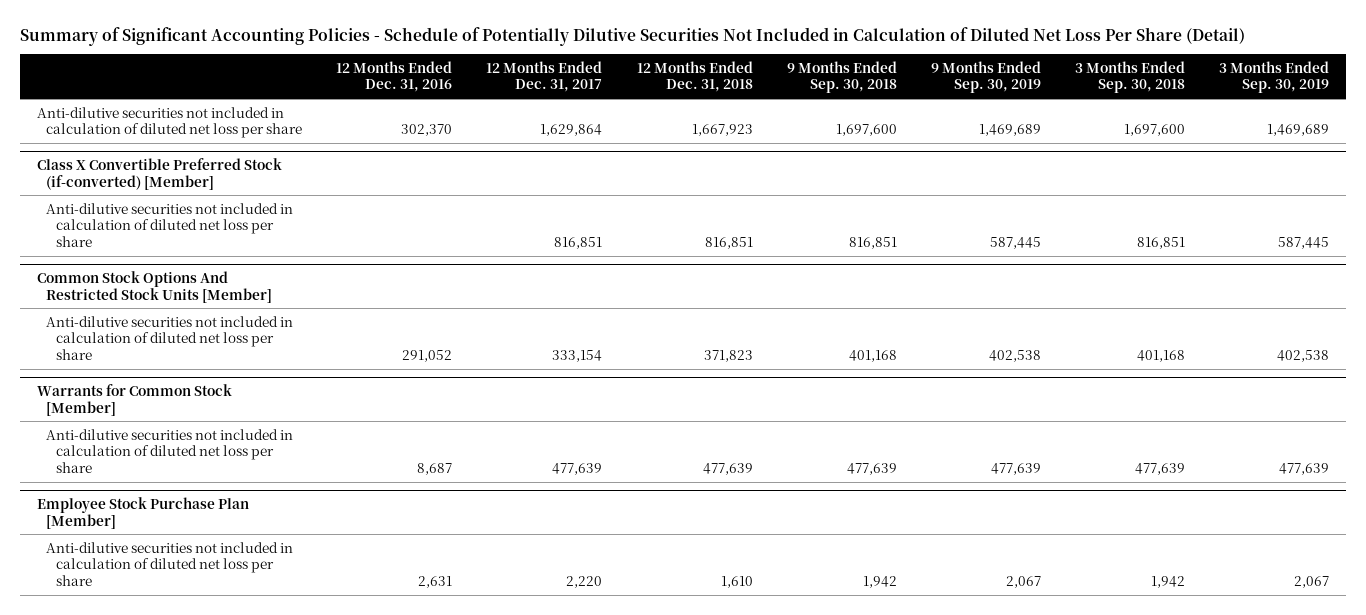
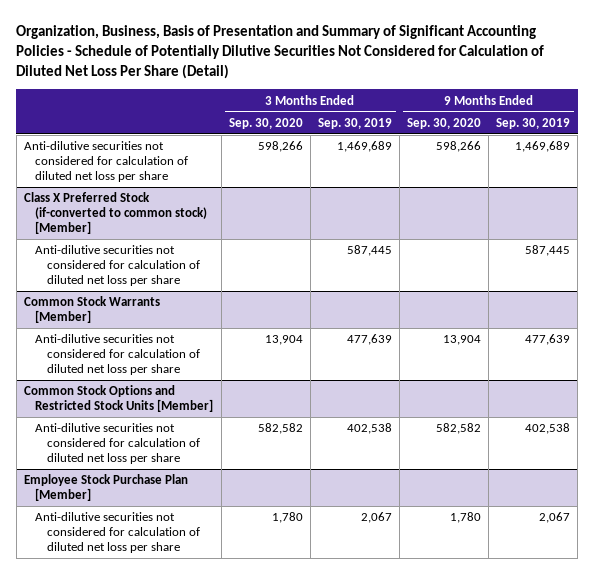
- Summary of Significant Accounting Policies - Schedule of Potentially Dilutive Securities Not Included in Calculation of Diluted Net Loss Per Share (Detail)
+ Organization, Business, Basis of Presentation and Summary of Significant Accounting Policies - Schedule of Potentially Dilutive Securities Not Considered for Calculation of Diluted Net Loss Per Share (Detail)
- | 12 Months Ended Dec. 31, 2016 | 12 Months Ended Dec. 31, 2017 | 12 Months Ended Dec. 31, 2018 | 9 Months Ended Sep. 30, 2018 | 9 Months Ended Sep. 30, 2019 | 3 Months Ended Sep. 30, 2018 | 3 Months Ended Sep. 30, 2019
+ | 3 Months Ended Sep. 30, 2020 | 3 Months Ended Sep. 30, 2019 | 9 Months Ended Sep. 30, 2020 | 9 Months Ended Sep. 30, 2019
- Anti-dilutive securities not included in calculation of diluted net loss per share | 302,370 | 1,629,864 | 1,667,923 | 1,697,600 | 1,469,689 | 1,697,600 | 1,469,689
- Class X Convertible Preferred Stock (if-converted) [Member]
- Anti-dilutive securities not included in calculation of diluted net loss per share | | 816,851 | 816,851 | 816,851 | 587,445 | 816,851 | 587,445
- Common Stock Options And Restricted Stock Units [Member]
- Anti-dilutive securities not included in calculation of diluted net loss per share | 291,052 | 333,154 | 371,823 | 401,168 | 402,538 | 401,168 | 402,538
- Warrants for Common Stock [Member]
- Anti-dilutive securities not included in calculation of diluted net loss per share | 8,687 | 477,639 | 477,639 | 477,639 | 477,639 | 477,639 | 477,639
+ Anti-dilutive securities not considered for calculation of diluted net loss per share | 598,266 | 1,469,689 | 598,266 | 1,469,689
+ Class X Preferred Stock (if-converted to common stock) [Member]
+ Anti-dilutive securities not considered for calculation of diluted net loss per share | | 587,445 | | 587,445
+ Common Stock Warrants [Member]
+ Anti-dilutive securities not considered for calculation of diluted net loss per share | 13,904 | 477,639 | 13,904 | 477,639
+ Common Stock Options and Restricted Stock Units [Member]
+ Anti-dilutive securities not considered for calculation of diluted net loss per share | 582,582 | 402,538 | 582,582 | 402,538
@ Employee Stock Purchase Plan [Member]
- Anti-dilutive securities not included in calculation of diluted net loss per share | 2,631 | 2,220 | 1,610 | 1,942 | 2,067 | 1,942 | 2,067
+ Anti-dilutive securities not considered for calculation of diluted net loss per share | 1,780 | 2,067 | 1,780 | 2,067

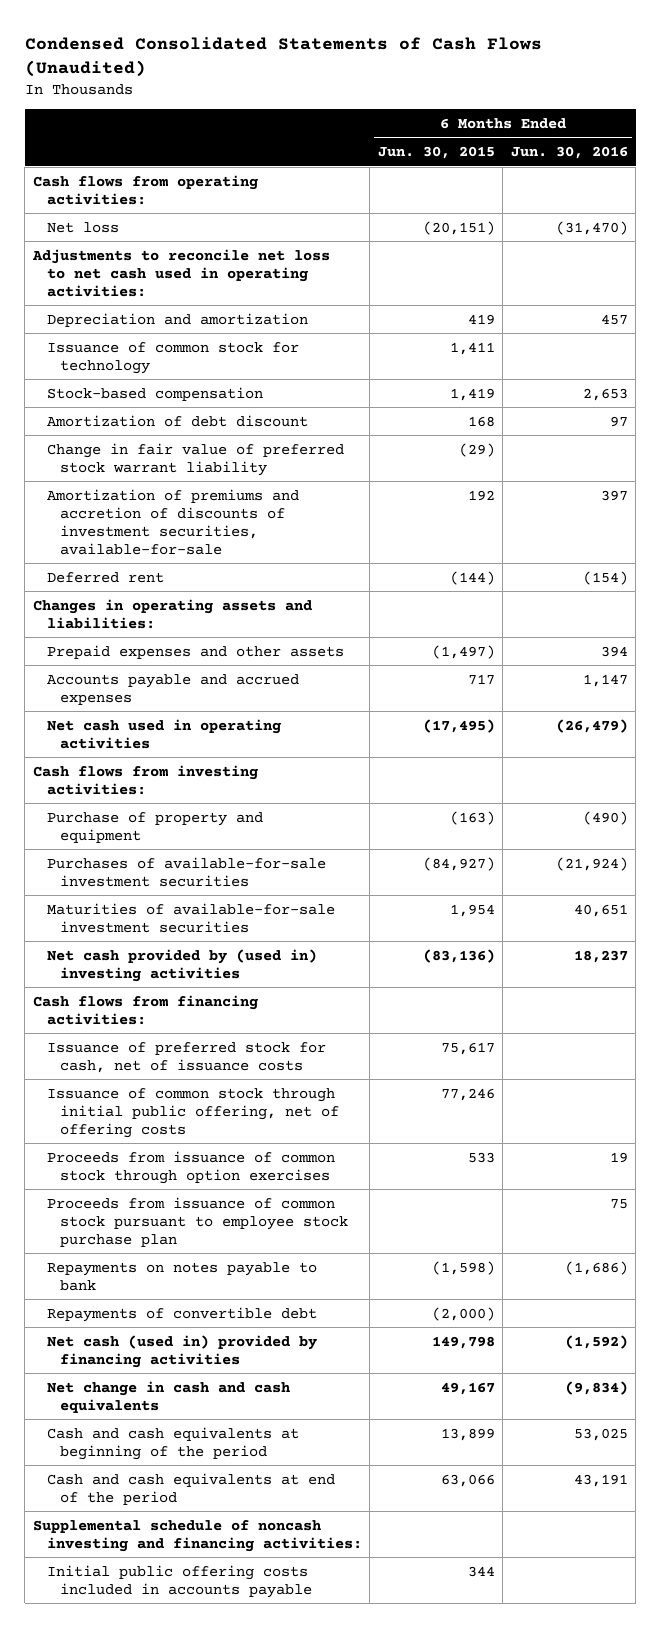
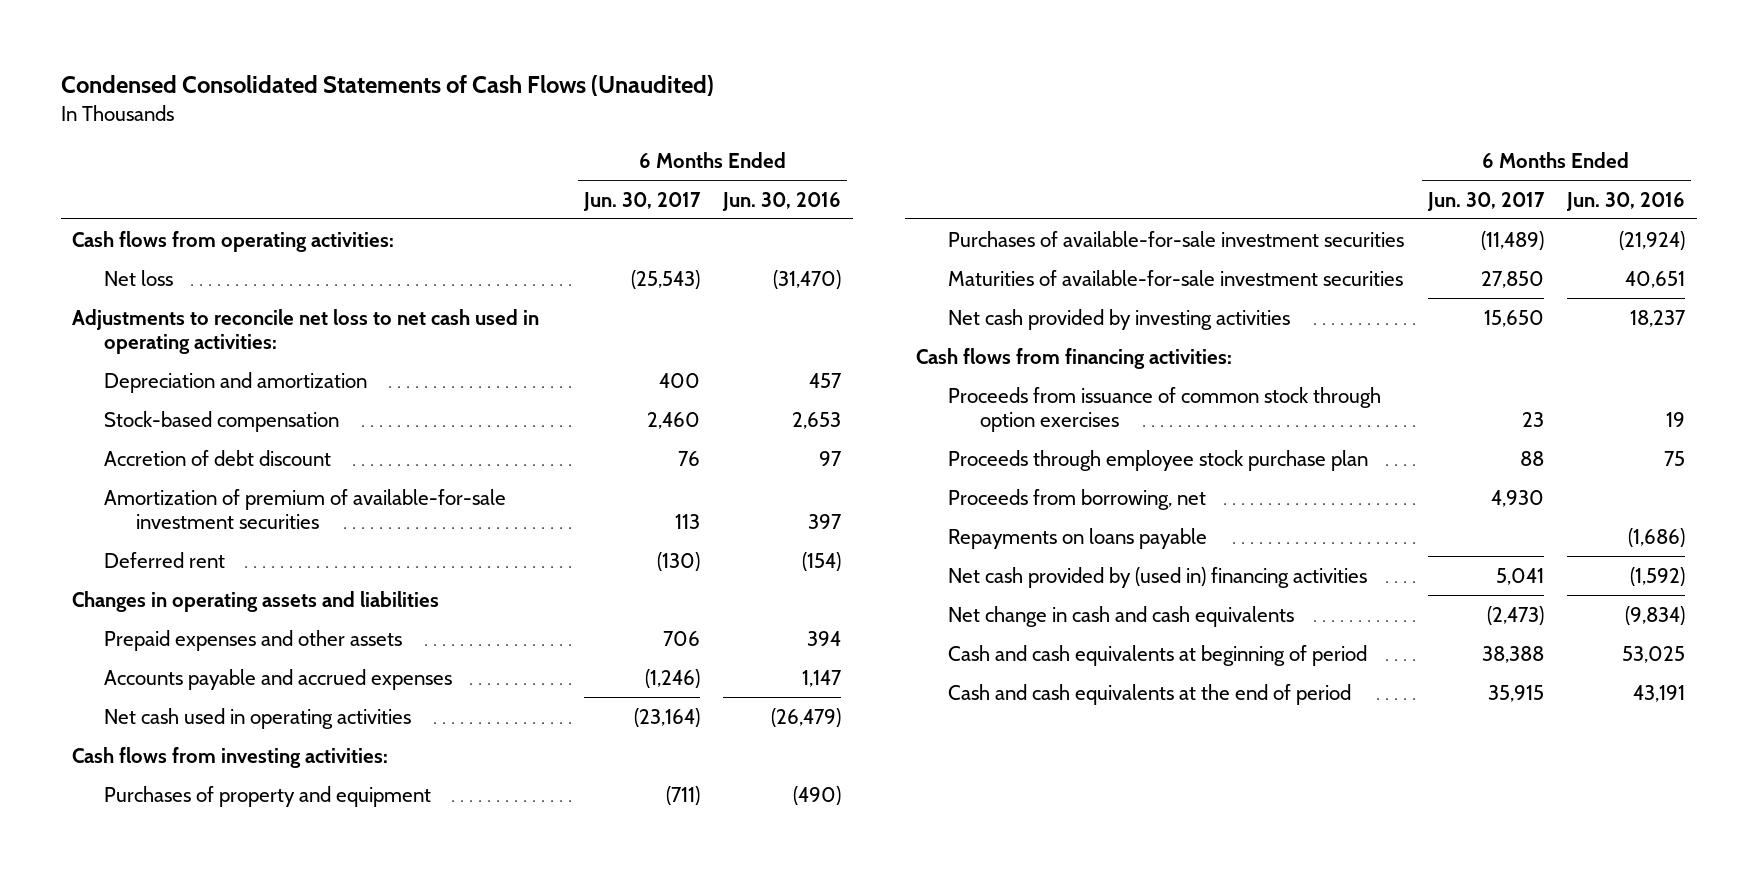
- | 6 Months Ended Jun. 30, 2015 | 6 Months Ended Jun. 30, 2016
+ | 6 Months Ended Jun. 30, 2017 | 6 Months Ended Jun. 30, 2016
- Issuance of common stock for technology | 1,411 |
- Amortization of debt discount | 168 | 97
- Change in fair value of preferred stock warrant liability | (29) |
- Amortization of premiums and accretion of discounts of investment securities, available-for-sale | 192 | 397
+ Accretion of debt discount | 76 | 97
+ Amortization of premium of available-for-sale investment securities | 113 | 397
- Changes in operating assets and liabilities:
+ Changes in operating assets and liabilities
- Purchase of property and equipment | (163) | (490)
+ Purchases of property and equipment | (711) | (490)
- Net cash provided by (used in) investing activities | (83,136) | 18,237
+ Net cash provided by investing activities | 15,650 | 18,237
- Issuance of preferred stock for cash, net of issuance costs | 75,617 |
- Issuance of common stock through initial public offering, net of offering costs | 77,246 |
- Proceeds from issuance of common stock pursuant to employee stock purchase plan | | 75
- Repayments on notes payable to bank | (1,598) | (1,686)
- Repayments of convertible debt | (2,000) |
- Net cash (used in) provided by financing activities | 149,798 | (1,592)
+ Proceeds through employee stock purchase plan | 88 | 75
+ Proceeds from borrowing, net | 4,930 |
+ Repayments on loans payable | | (1,686)
+ Net cash provided by (used in) financing activities | 5,041 | (1,592)
- Cash and cash equivalents at beginning of the period | 13,899 | 53,025
- Cash and cash equivalents at end of the period | 63,066 | 43,191
- Supplemental schedule of noncash investing and financing activities:
- Initial public offering costs included in accounts payable | 344 |
+ Cash and cash equivalents at beginning of period | 38,388 | 53,025
+ Cash and cash equivalents at the end of period | 35,915 | 43,191

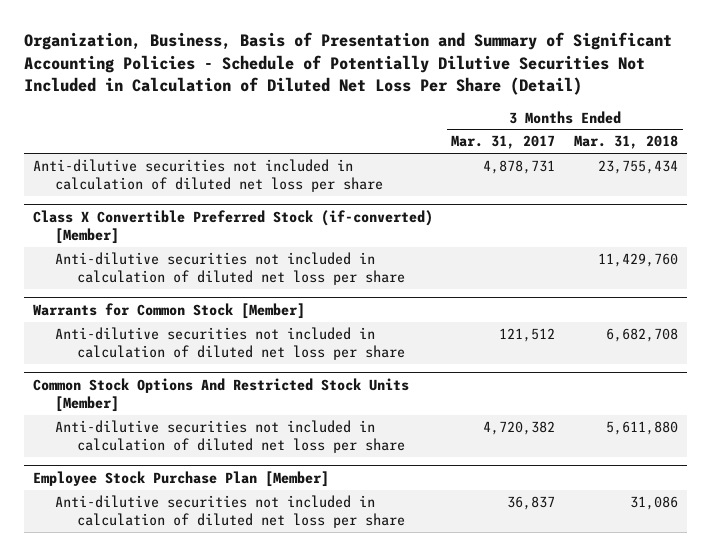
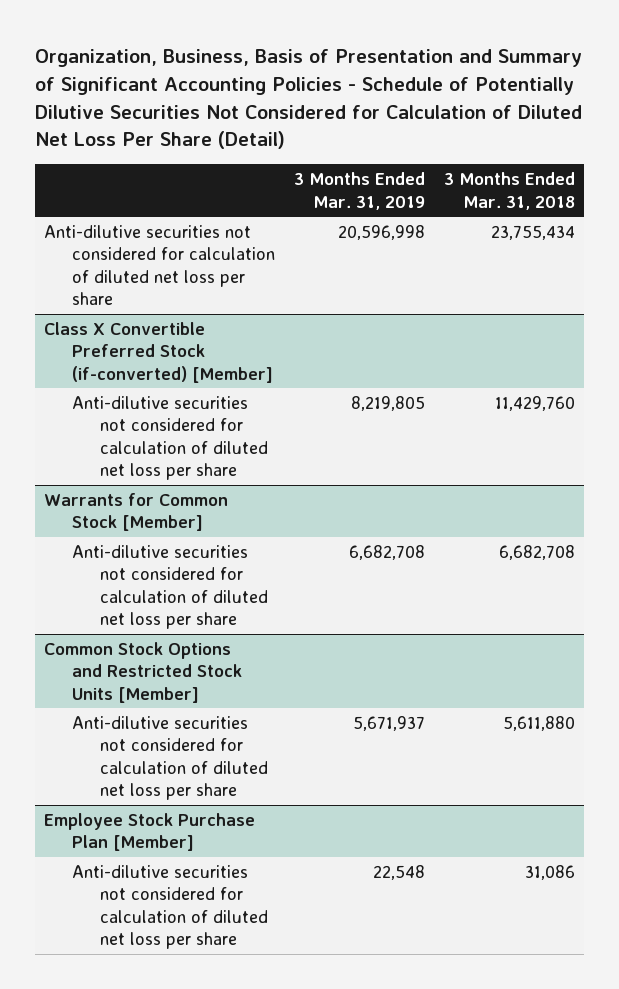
- Organization, Business, Basis of Presentation and Summary of Significant Accounting Policies - Schedule of Potentially Dilutive Securities Not Included in Calculation of Diluted Net Loss Per Share (Detail)
+ Organization, Business, Basis of Presentation and Summary of Significant Accounting Policies - Schedule of Potentially Dilutive Securities Not Considered for Calculation of Diluted Net Loss Per Share (Detail)
- | 3 Months Ended Mar. 31, 2017 | 3 Months Ended Mar. 31, 2018
+ | 3 Months Ended Mar. 31, 2019 | 3 Months Ended Mar. 31, 2018
- Anti-dilutive securities not included in calculation of diluted net loss per share | 4,878,731 | 23,755,434
+ Anti-dilutive securities not considered for calculation of diluted net loss per share | 20,596,998 | 23,755,434
@ Class X Convertible Preferred Stock (if-converted) [Member]
- Anti-dilutive securities not included in calculation of diluted net loss per share | | 11,429,760
+ Anti-dilutive securities not considered for calculation of diluted net loss per share | 8,219,805 | 11,429,760
@ Warrants for Common Stock [Member]
- Anti-dilutive securities not included in calculation of diluted net loss per share | 121,512 | 6,682,708
- Common Stock Options And Restricted Stock Units [Member]
- Anti-dilutive securities not included in calculation of diluted net loss per share | 4,720,382 | 5,611,880
@ Warrants for Common Stock [Member]
+ Anti-dilutive securities not considered for calculation of diluted net loss per share | 6,682,708 | 6,682,708
+ Common Stock Options and Restricted Stock Units [Member]
+ Anti-dilutive securities not considered for calculation of diluted net loss per share | 5,671,937 | 5,611,880
@ Employee Stock Purchase Plan [Member]
- Anti-dilutive securities not included in calculation of diluted net loss per share | 36,837 | 31,086
+ Anti-dilutive securities not considered for calculation of diluted net loss per share | 22,548 | 31,086

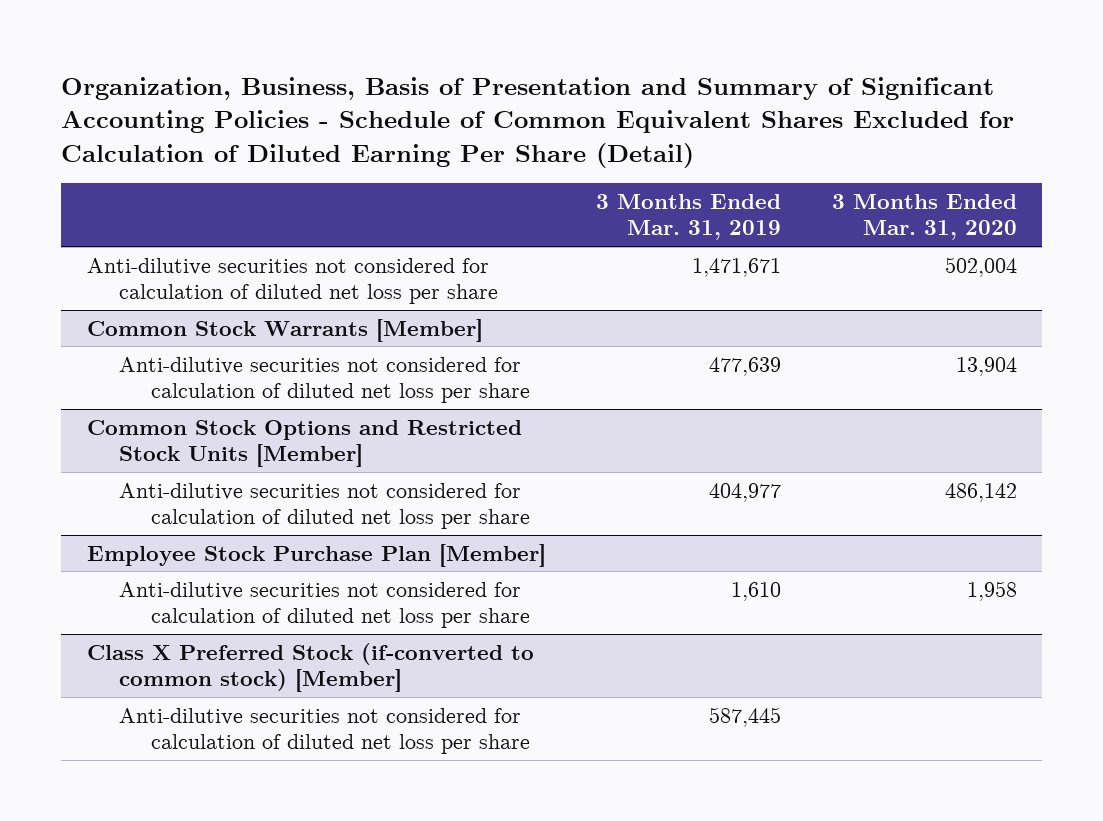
- Organization, Business, Basis of Presentation and Summary of Significant Accounting Policies - Schedule of Potentially Dilutive Securities Not Considered for Calculation of Diluted Net Loss Per Share (Detail)
+ Organization, Business, Basis of Presentation and Summary of Significant Accounting Policies - Schedule of Common Equivalent Shares Excluded for Calculation of Diluted Earning Per Share (Detail)
- | 3 Months Ended Mar. 31, 2019 | 3 Months Ended Mar. 31, 2018
+ | 3 Months Ended Mar. 31, 2019 | 3 Months Ended Mar. 31, 2020
- Anti-dilutive securities not considered for calculation of diluted net loss per share | 20,596,998 | 23,755,434
- Class X Convertible Preferred Stock (if-converted) [Member]
- Anti-dilutive securities not considered for calculation of diluted net loss per share | 8,219,805 | 11,429,760
- Warrants for Common Stock [Member]
- Anti-dilutive securities not considered for calculation of diluted net loss per share | 6,682,708 | 6,682,708
+ Anti-dilutive securities not considered for calculation of diluted net loss per share | 1,471,671 | 502,004
+ Common Stock Warrants [Member]
+ Anti-dilutive securities not considered for calculation of diluted net loss per share | 477,639 | 13,904
@ Common Stock Options and Restricted Stock Units [Member]
- Anti-dilutive securities not considered for calculation of diluted net loss per share | 5,671,937 | 5,611,880
+ Anti-dilutive securities not considered for calculation of diluted net loss per share | 404,977 | 486,142
@ Employee Stock Purchase Plan [Member]
- Anti-dilutive securities not considered for calculation of diluted net loss per share | 22,548 | 31,086
+ Anti-dilutive securities not considered for calculation of diluted net loss per share | 1,610 | 1,958
+ Class X Preferred Stock (if-converted to common stock) [Member]
+ Anti-dilutive securities not considered for calculation of diluted net loss per share | 587,445 |

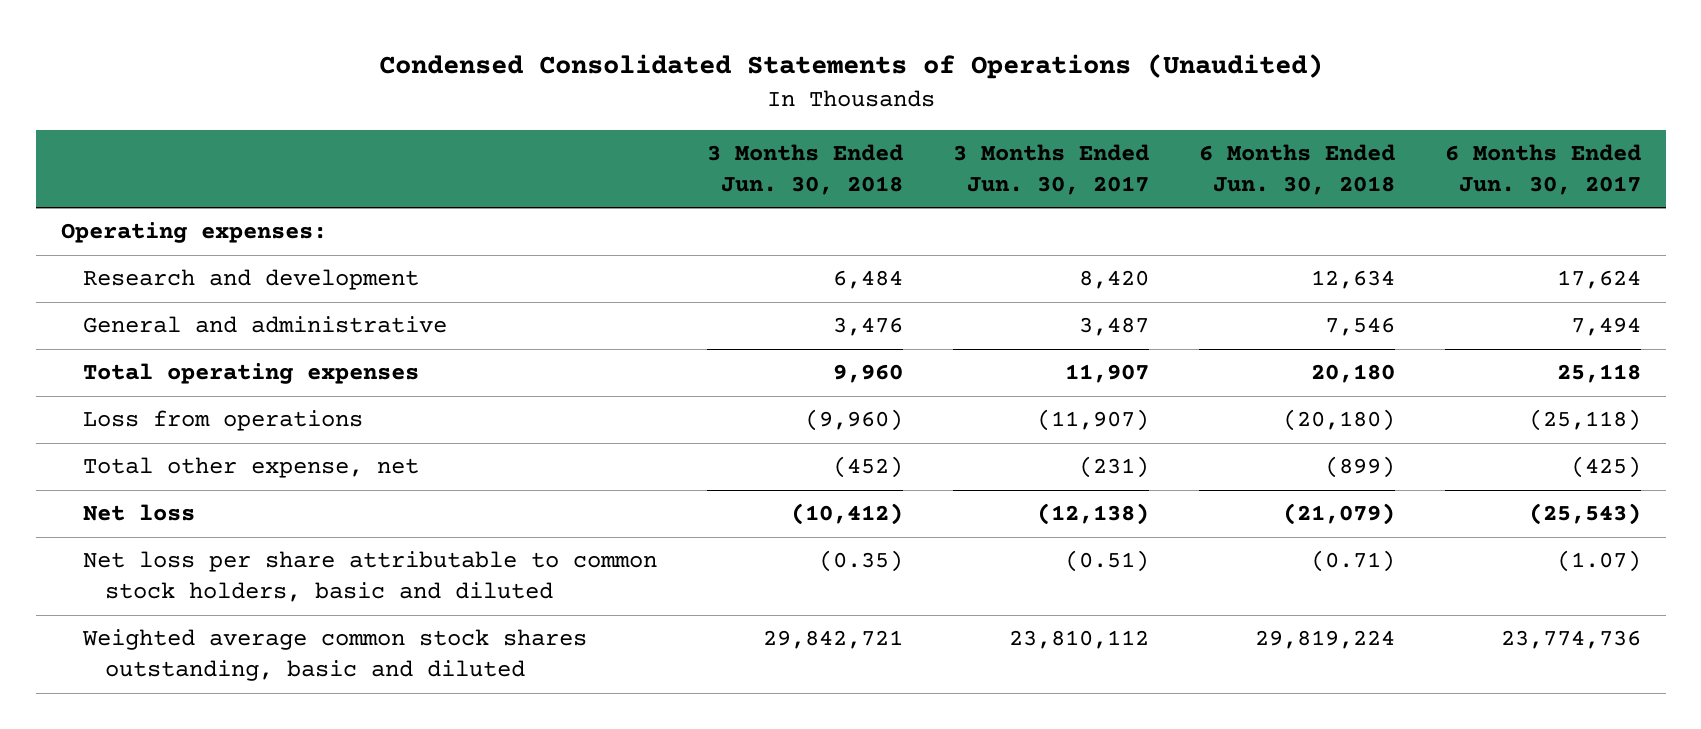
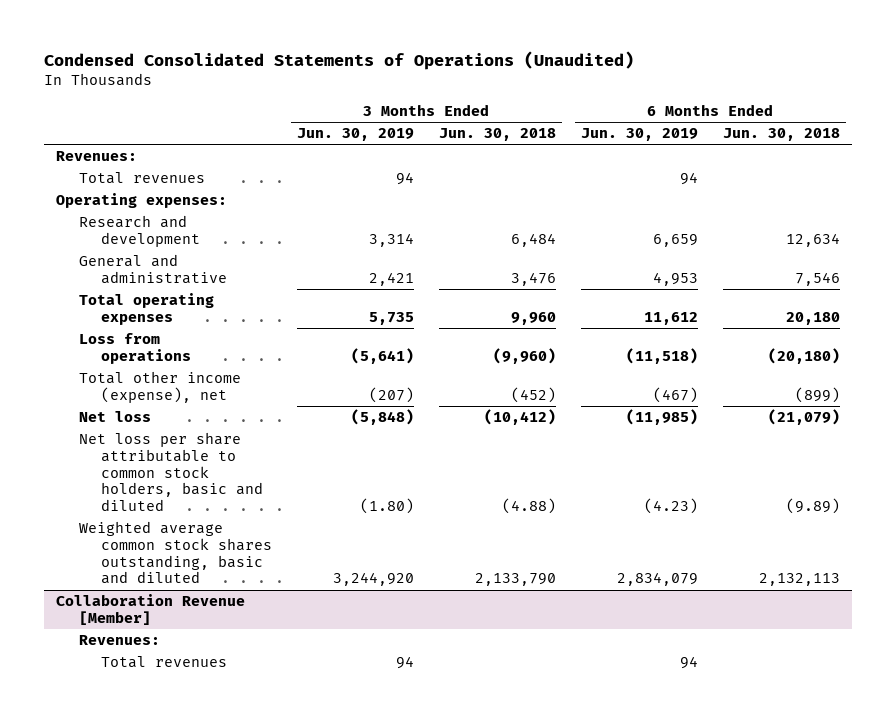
- | 3 Months Ended Jun. 30, 2018 | 3 Months Ended Jun. 30, 2017 | 6 Months Ended Jun. 30, 2018 | 6 Months Ended Jun. 30, 2017
+ | 3 Months Ended Jun. 30, 2019 | 3 Months Ended Jun. 30, 2018 | 6 Months Ended Jun. 30, 2019 | 6 Months Ended Jun. 30, 2018
+ Revenues:
+ Total revenues | 94 | | 94 |
- Total other expense, net | (452) | (231) | (899) | (425)
+ Total other income (expense), net | (207) | (452) | (467) | (899)
- Net loss per share attributable to common stock holders, basic and diluted | (0.35) | (0.51) | (0.71) | (1.07)
- Weighted average common stock shares outstanding, basic and diluted | 29,842,721 | 23,810,112 | 29,819,224 | 23,774,736
+ Net loss per share attributable to common stock holders, basic and diluted | (1.80) | (4.88) | (4.23) | (9.89)
+ Weighted average common stock shares outstanding, basic and diluted | 3,244,920 | 2,133,790 | 2,834,079 | 2,132,113
+ Collaboration Revenue [Member]
+ Revenues:
+ Total revenues | 94 | | 94 |

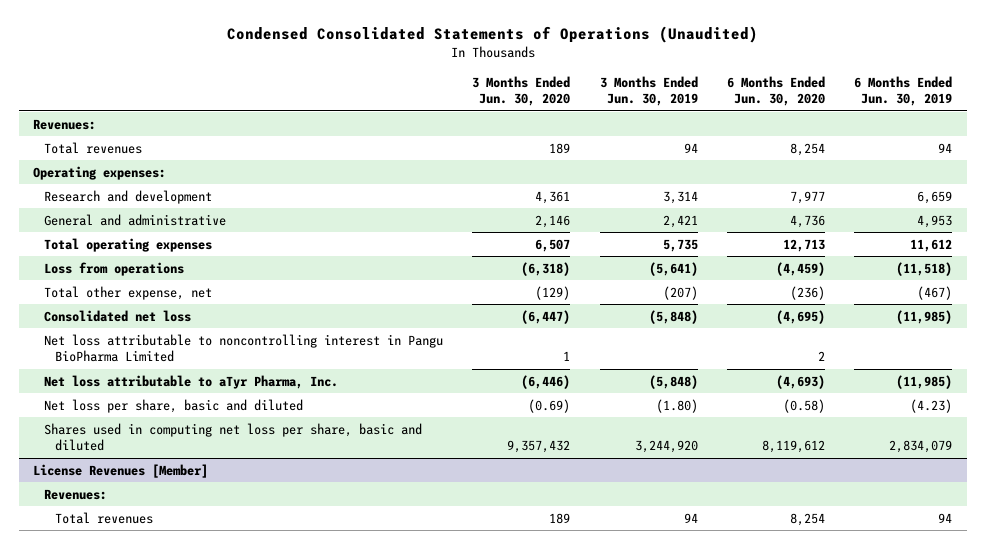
- | 3 Months Ended Jun. 30, 2019 | 3 Months Ended Jun. 30, 2018 | 6 Months Ended Jun. 30, 2019 | 6 Months Ended Jun. 30, 2018
+ | 3 Months Ended Jun. 30, 2020 | 3 Months Ended Jun. 30, 2019 | 6 Months Ended Jun. 30, 2020 | 6 Months Ended Jun. 30, 2019
- Total other income (expense), net | (207) | (452) | (467) | (899)
- Net loss | (5,848) | (10,412) | (11,985) | (21,079)
- Net loss per share attributable to common stock holders, basic and diluted | (1.80) | (4.88) | (4.23) | (9.89)
- Weighted average common stock shares outstanding, basic and diluted | 3,244,920 | 2,133,790 | 2,834,079 | 2,132,113
- Collaboration Revenue [Member]
+ Total other expense, net | (129) | (207) | (236) | (467)
+ Consolidated net loss | (6,447) | (5,848) | (4,695) | (11,985)
+ Net loss attributable to noncontrolling interest in Pangu BioPharma Limited | 1 | | 2 |
+ Net loss attributable to aTyr Pharma, Inc. | (6,446) | (5,848) | (4,693) | (11,985)
+ Net loss per share, basic and diluted | (0.69) | (1.80) | (0.58) | (4.23)
+ Shares used in computing net loss per share, basic and diluted | 9,357,432 | 3,244,920 | 8,119,612 | 2,834,079
+ License Revenues [Member]

